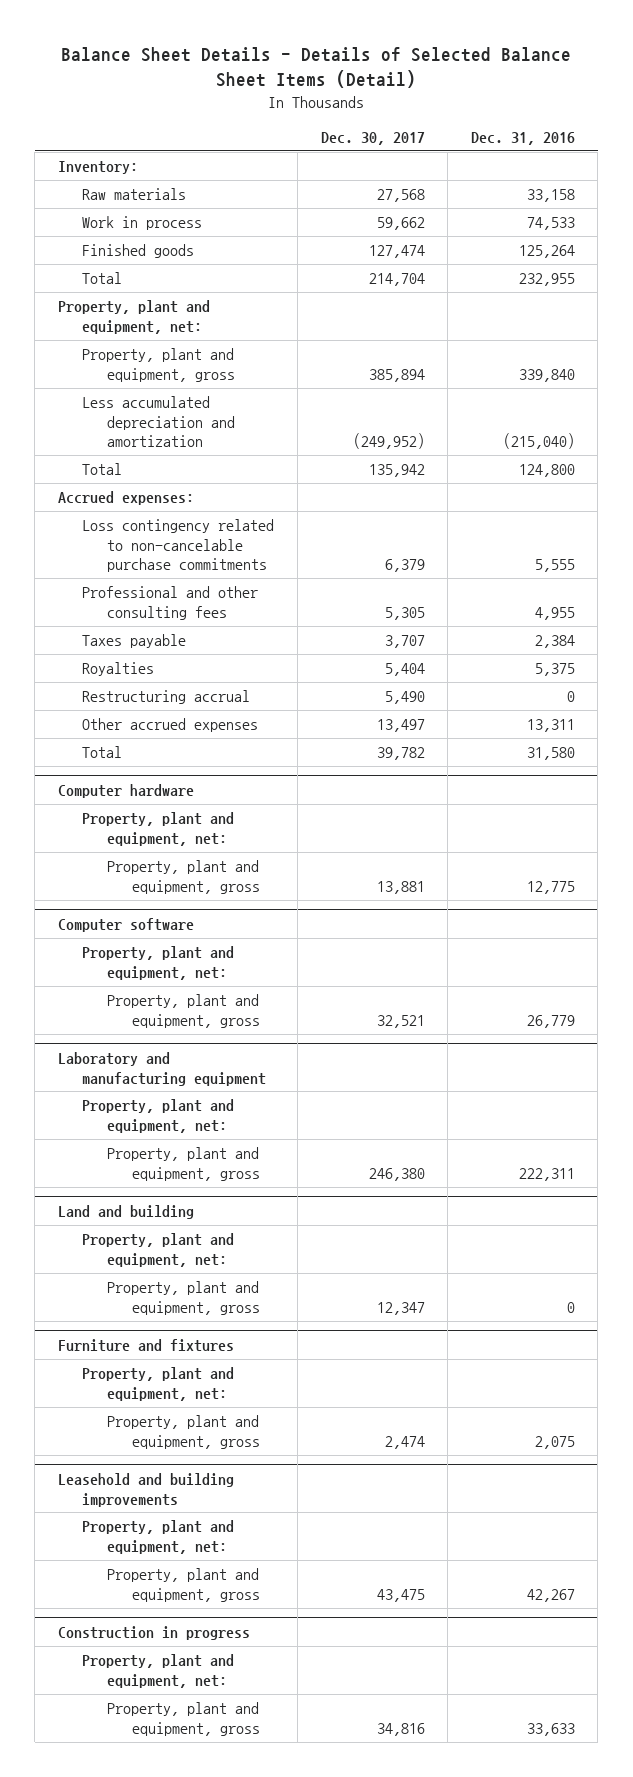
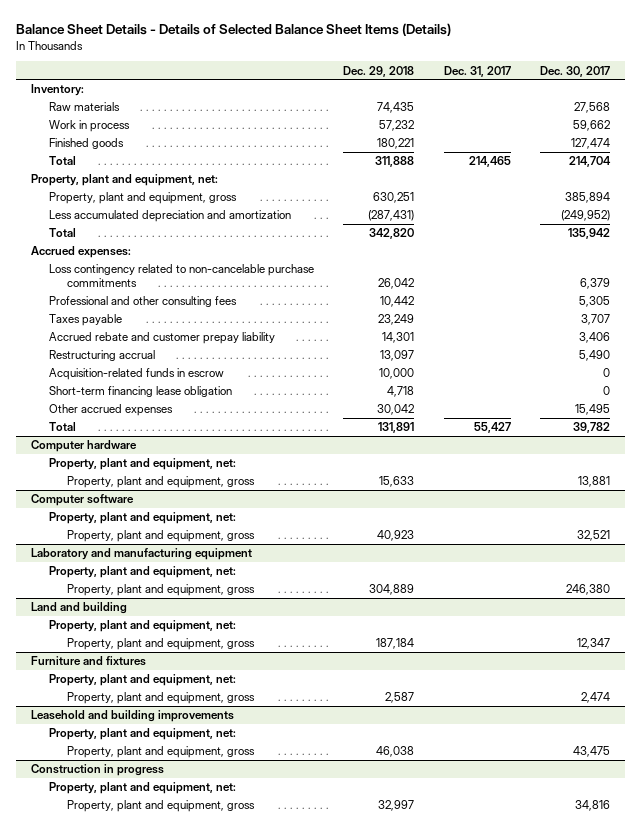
- Balance Sheet Details - Details of Selected Balance Sheet Items (Detail)
+ Balance Sheet Details - Details of Selected Balance Sheet Items (Details)
- | Dec. 30, 2017 | Dec. 31, 2016
+ | Dec. 29, 2018 | Dec. 31, 2017 | Dec. 30, 2017
- Royalties | 5,404 | 5,375
+ Accrued rebate and customer prepay liability | 14,301 | | 3,406
- Other accrued expenses | 13,497 | 13,311
+ Acquisition-related funds in escrow | 10,000 | | 0
+ Short-term financing lease obligation | 4,718 | | 0
+ Other accrued expenses | 30,042 | | 15,495

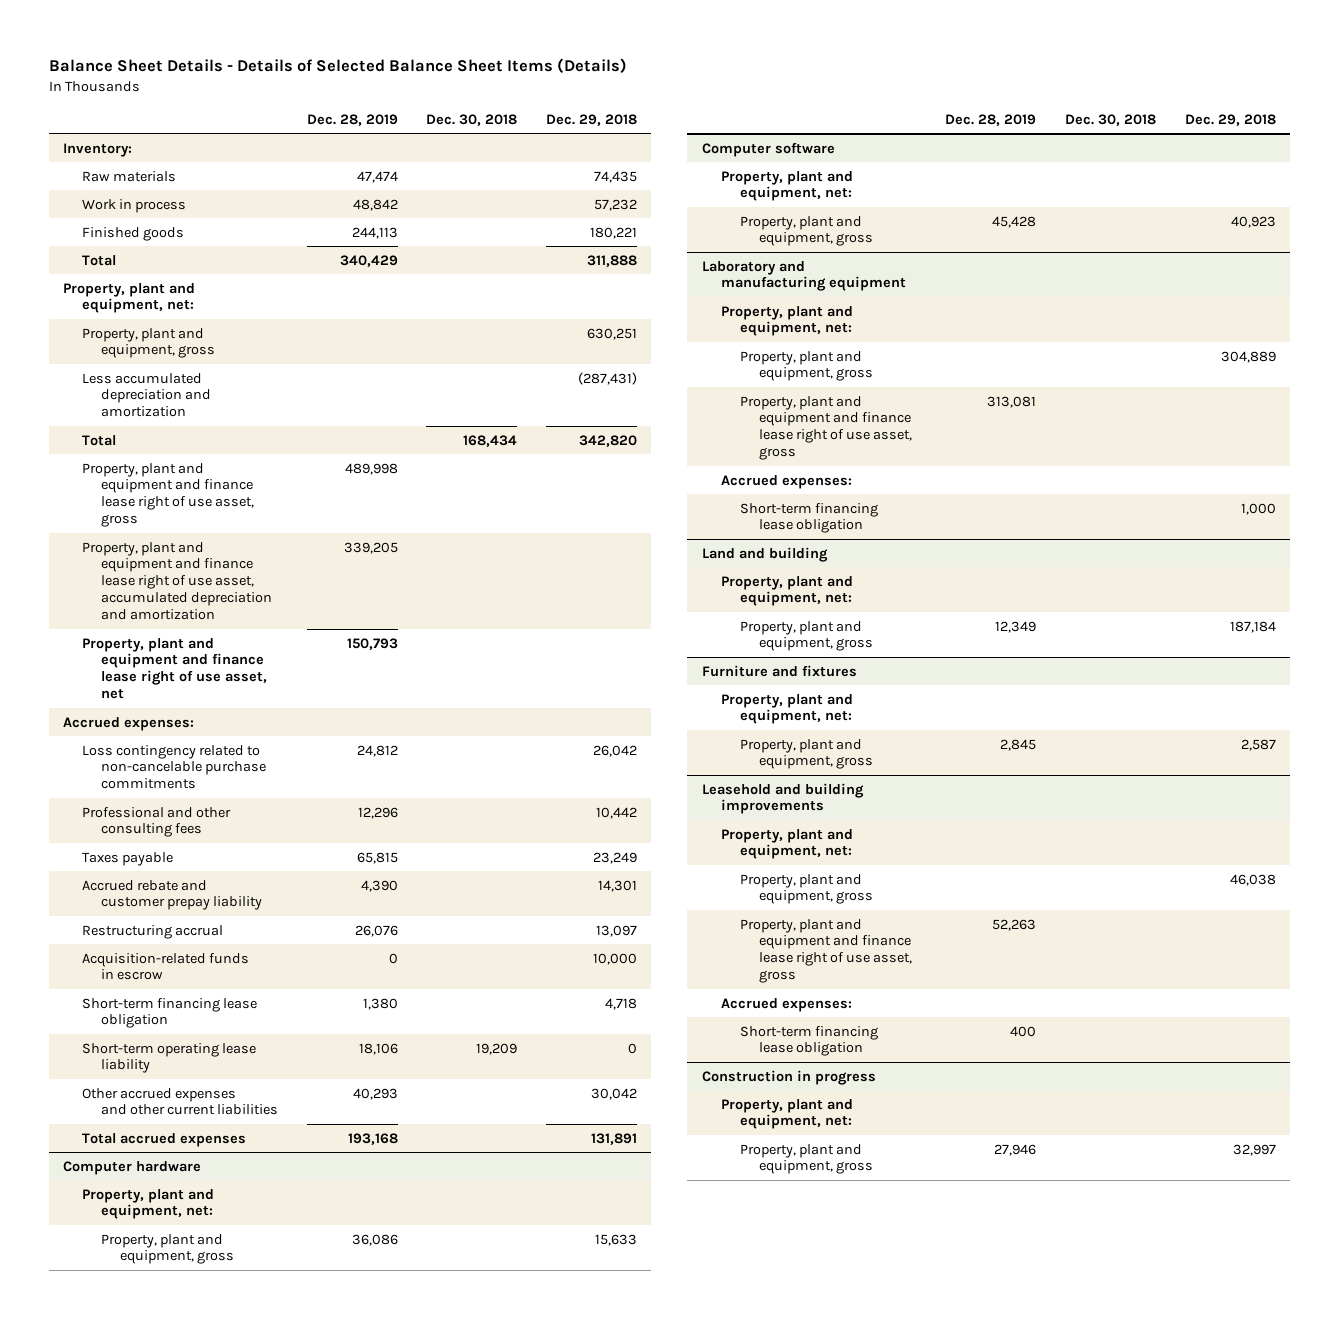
- | Dec. 29, 2018 | Dec. 31, 2017 | Dec. 30, 2017
+ | Dec. 28, 2019 | Dec. 30, 2018 | Dec. 29, 2018
+ Property, plant and equipment and finance lease right of use asset, gross | 489,998 | |
+ Property, plant and equipment and finance lease right of use asset, accumulated depreciation and amortization | 339,205 | |
+ Property, plant and equipment and finance lease right of use asset, net | 150,793 | |
- Other accrued expenses | 30,042 | | 15,495
- Total | 131,891 | 55,427 | 39,782
+ Short-term operating lease liability | 18,106 | 19,209 | 0
+ Other accrued expenses and other current liabilities | 40,293 | | 30,042
+ Total accrued expenses | 193,168 | | 131,891
@ Laboratory and manufacturing equipment
+ Property, plant and equipment and finance lease right of use asset, gross | 313,081 | |
+ Accrued expenses:
+ Short-term financing lease obligation | | | 1,000
@ Leasehold and building improvements
+ Property, plant and equipment and finance lease right of use asset, gross | 52,263 | |
+ Accrued expenses:
+ Short-term financing lease obligation | 400 | |

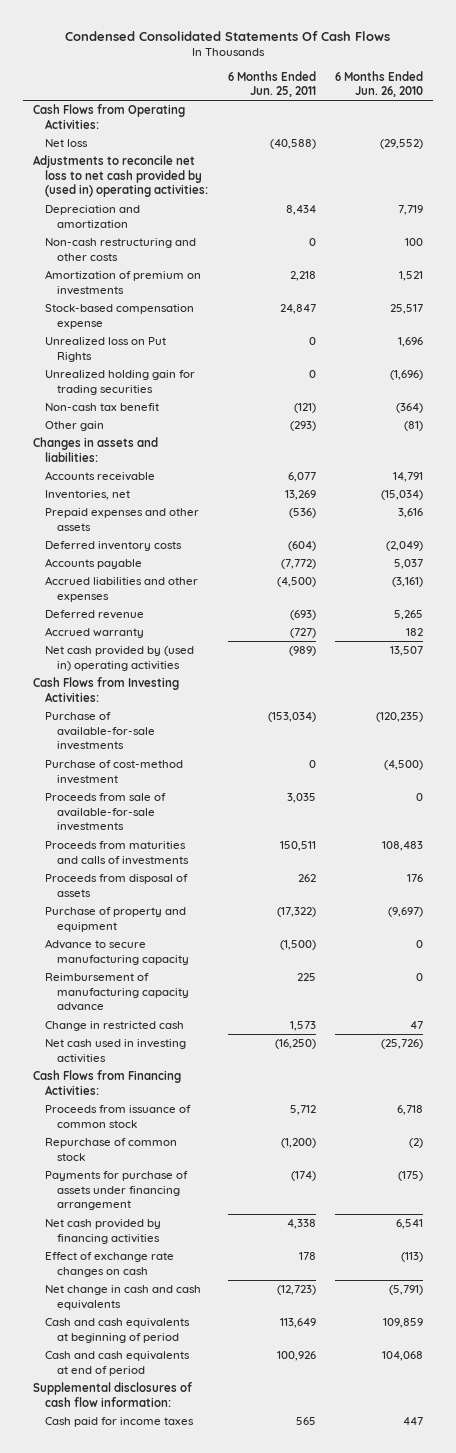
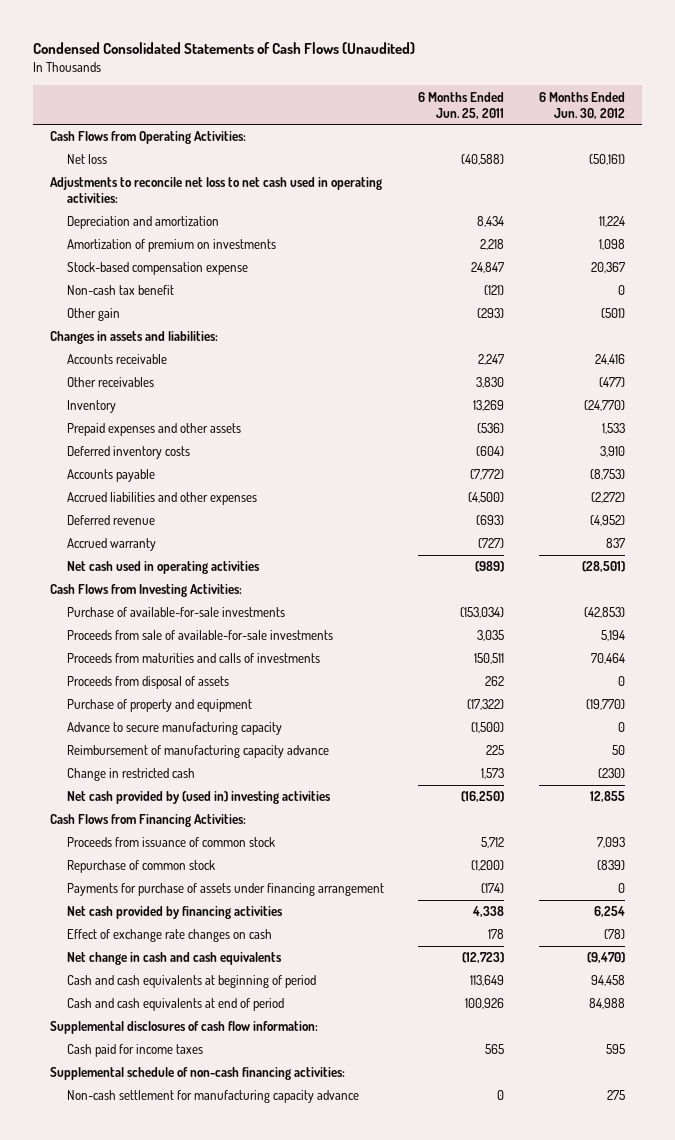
- Condensed Consolidated Statements Of Cash Flows
+ Condensed Consolidated Statements of Cash Flows (Unaudited)
- | 6 Months Ended Jun. 25, 2011 | 6 Months Ended Jun. 26, 2010
+ | 6 Months Ended Jun. 25, 2011 | 6 Months Ended Jun. 30, 2012
- Adjustments to reconcile net loss to net cash provided by (used in) operating activities:
+ Adjustments to reconcile net loss to net cash used in operating activities:
- Non-cash restructuring and other costs | 0 | 100
- Unrealized loss on Put Rights | 0 | 1,696
- Unrealized holding gain for trading securities | 0 | (1,696)
- Accounts receivable | 6,077 | 14,791
- Inventories, net | 13,269 | (15,034)
+ Accounts receivable | 2,247 | 24,416
+ Other receivables | 3,830 | (477)
+ Inventory | 13,269 | (24,770)
- Net cash provided by (used in) operating activities | (989) | 13,507
+ Net cash used in operating activities | (989) | (28,501)
- Purchase of cost-method investment | 0 | (4,500)
- Net cash used in investing activities | (16,250) | (25,726)
+ Net cash provided by (used in) investing activities | (16,250) | 12,855
+ Supplemental schedule of non-cash financing activities:
+ Non-cash settlement for manufacturing capacity advance | 0 | 275

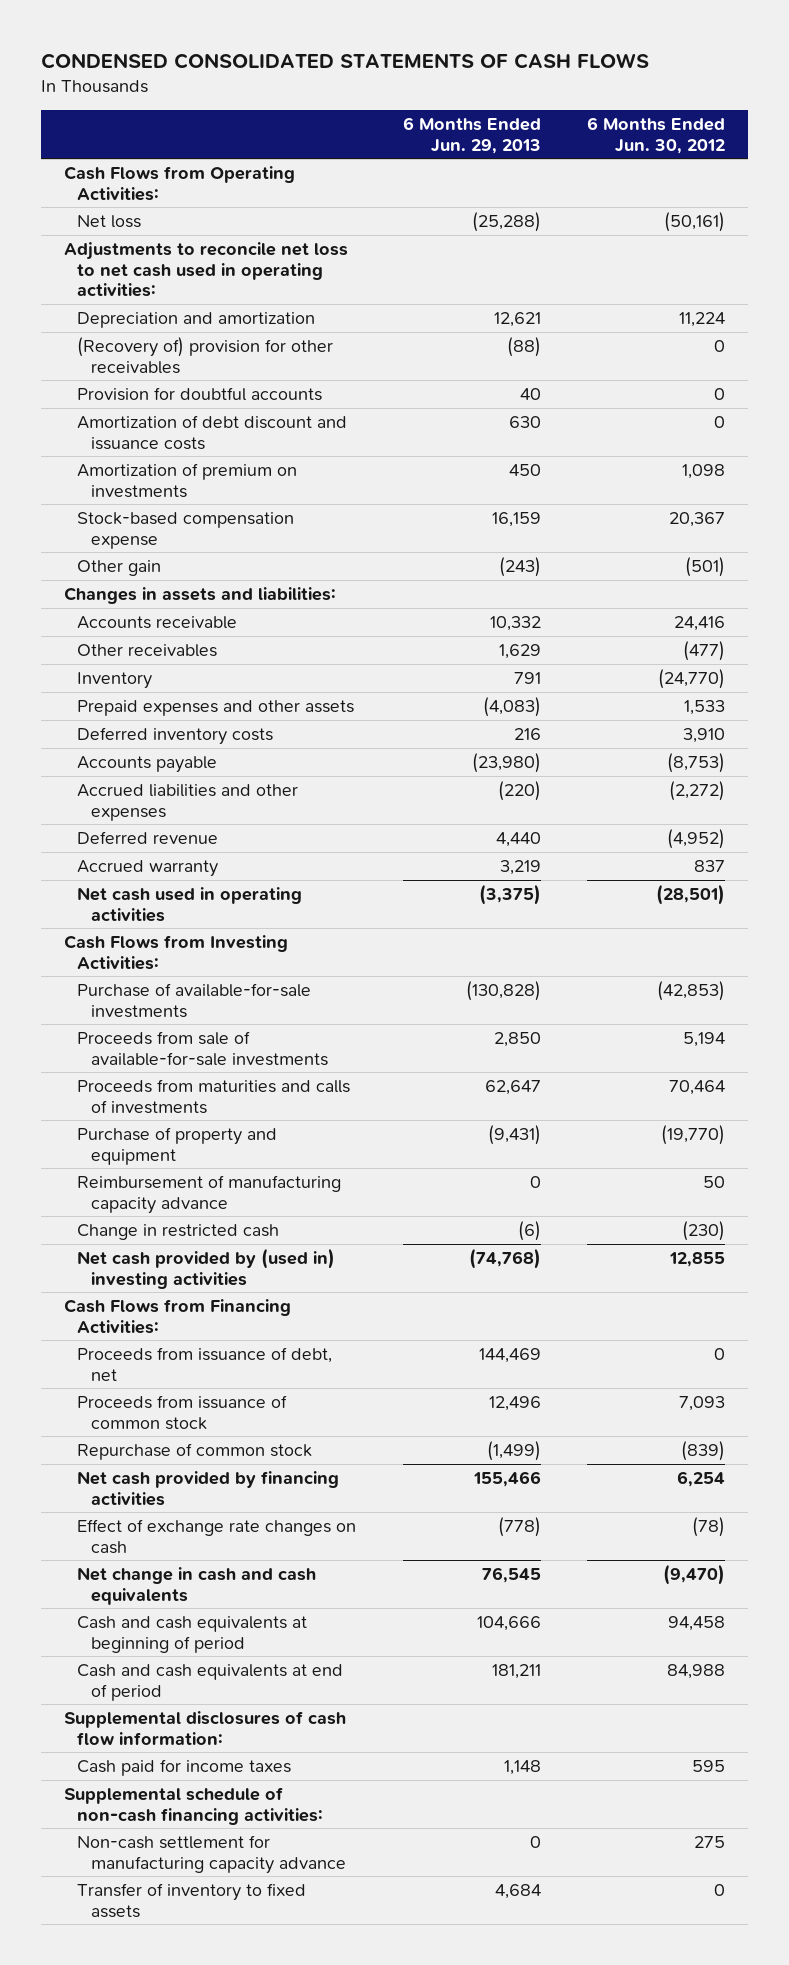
- Condensed Consolidated Statements of Cash Flows (Unaudited)
+ CONDENSED CONSOLIDATED STATEMENTS OF CASH FLOWS
- | 6 Months Ended Jun. 25, 2011 | 6 Months Ended Jun. 30, 2012
+ | 6 Months Ended Jun. 29, 2013 | 6 Months Ended Jun. 30, 2012
+ (Recovery of) provision for other receivables | (88) | 0
+ Provision for doubtful accounts | 40 | 0
+ Amortization of debt discount and issuance costs | 630 | 0
- Non-cash tax benefit | (121) | 0
- Proceeds from disposal of assets | 262 | 0
- Advance to secure manufacturing capacity | (1,500) | 0
+ Proceeds from issuance of debt, net | 144,469 | 0
- Payments for purchase of assets under financing arrangement | (174) | 0
+ Transfer of inventory to fixed assets | 4,684 | 0

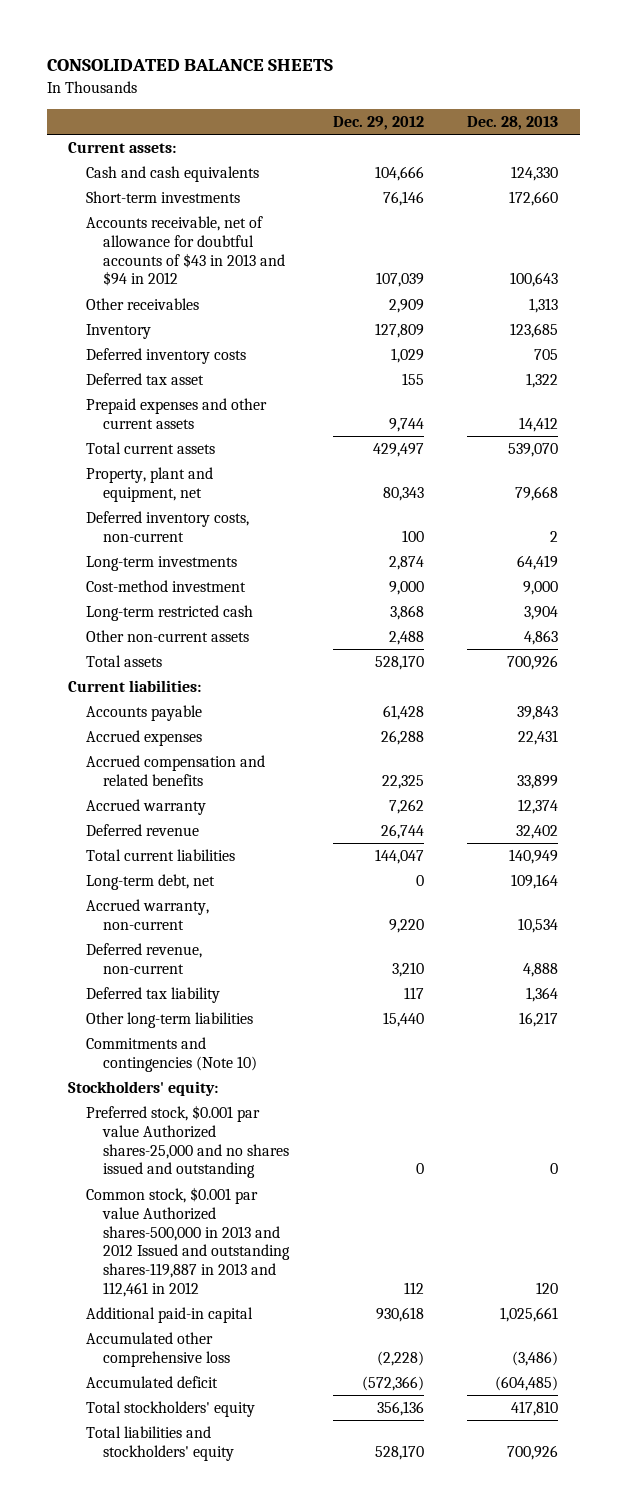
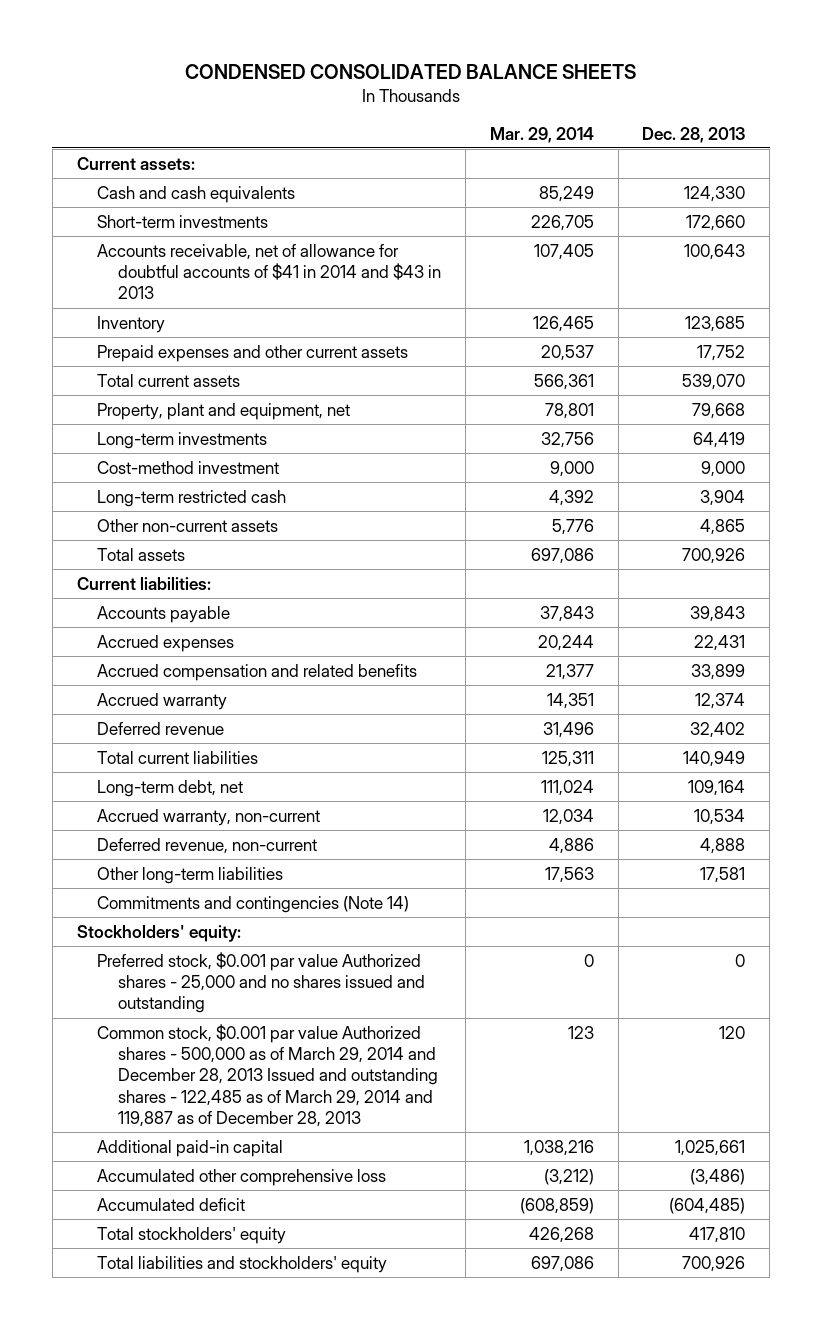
- CONSOLIDATED BALANCE SHEETS
+ CONDENSED CONSOLIDATED BALANCE SHEETS
- | Dec. 29, 2012 | Dec. 28, 2013
+ | Mar. 29, 2014 | Dec. 28, 2013
- Accounts receivable, net of allowance for doubtful accounts of $43 in 2013 and $94 in 2012 | 107,039 | 100,643
- Other receivables | 2,909 | 1,313
+ Accounts receivable, net of allowance for doubtful accounts of $41 in 2014 and $43 in 2013 | 107,405 | 100,643
- Deferred inventory costs | 1,029 | 705
- Deferred tax asset | 155 | 1,322
- Prepaid expenses and other current assets | 9,744 | 14,412
+ Prepaid expenses and other current assets | 20,537 | 17,752
- Deferred inventory costs, non-current | 100 | 2
- Other non-current assets | 2,488 | 4,863
+ Other non-current assets | 5,776 | 4,865
- Deferred tax liability | 117 | 1,364
- Other long-term liabilities | 15,440 | 16,217
- Commitments and contingencies (Note 10)
+ Other long-term liabilities | 17,563 | 17,581
+ Commitments and contingencies (Note 14)
- Preferred stock, $0.001 par value Authorized shares-25,000 and no shares issued and outstanding | 0 | 0
- Common stock, $0.001 par value Authorized shares-500,000 in 2013 and 2012 Issued and outstanding shares-119,887 in 2013 and 112,461 in 2012 | 112 | 120
+ Preferred stock, $0.001 par value Authorized shares - 25,000 and no shares issued and outstanding | 0 | 0
+ Common stock, $0.001 par value Authorized shares - 500,000 as of March 29, 2014 and December 28, 2013 Issued and outstanding shares - 122,485 as of March 29, 2014 and 119,887 as of December 28, 2013 | 123 | 120

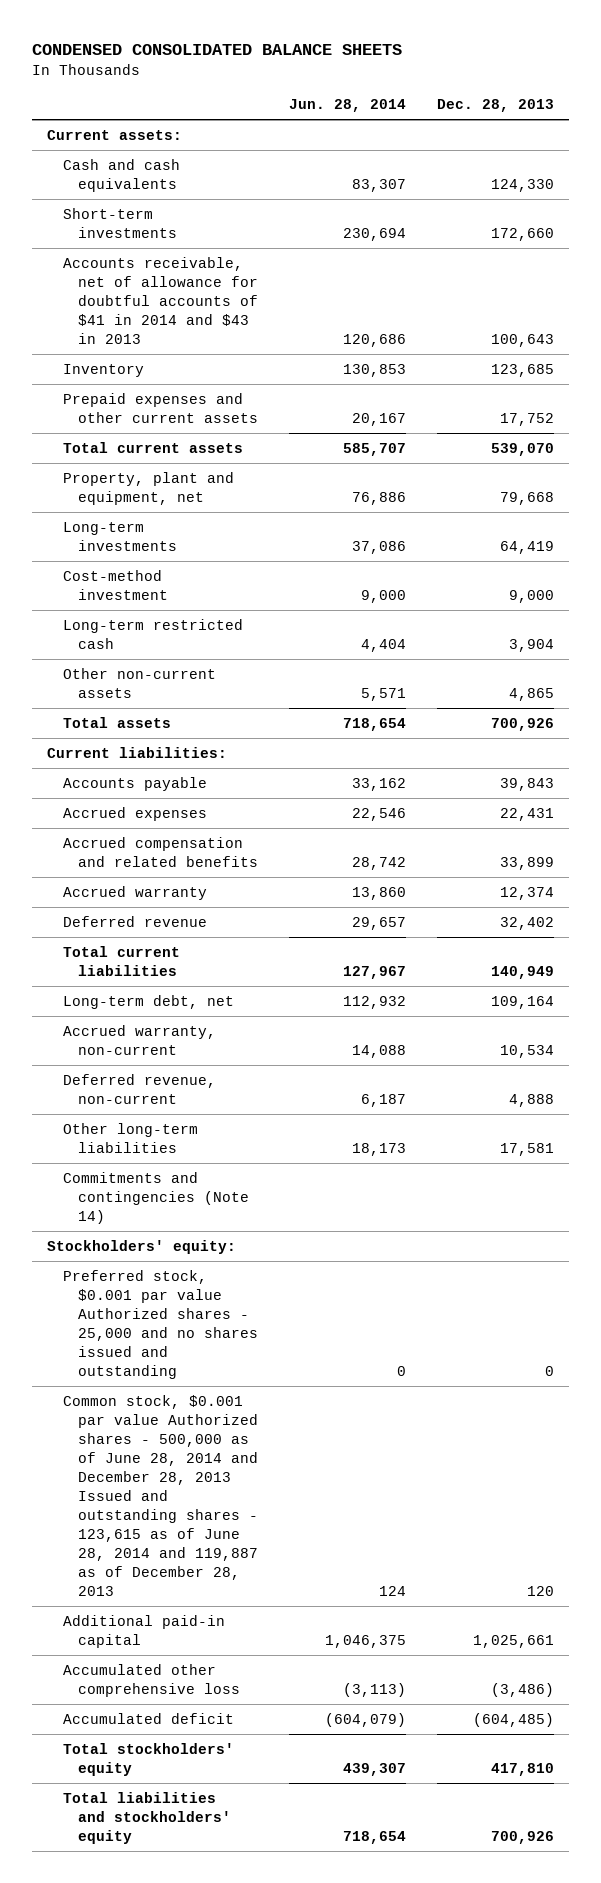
- | Mar. 29, 2014 | Dec. 28, 2013
+ | Jun. 28, 2014 | Dec. 28, 2013
- Common stock, $0.001 par value Authorized shares - 500,000 as of March 29, 2014 and December 28, 2013 Issued and outstanding shares - 122,485 as of March 29, 2014 and 119,887 as of December 28, 2013 | 123 | 120
+ Common stock, $0.001 par value Authorized shares - 500,000 as of June 28, 2014 and December 28, 2013 Issued and outstanding shares - 123,615 as of June 28, 2014 and 119,887 as of December 28, 2013 | 124 | 120

